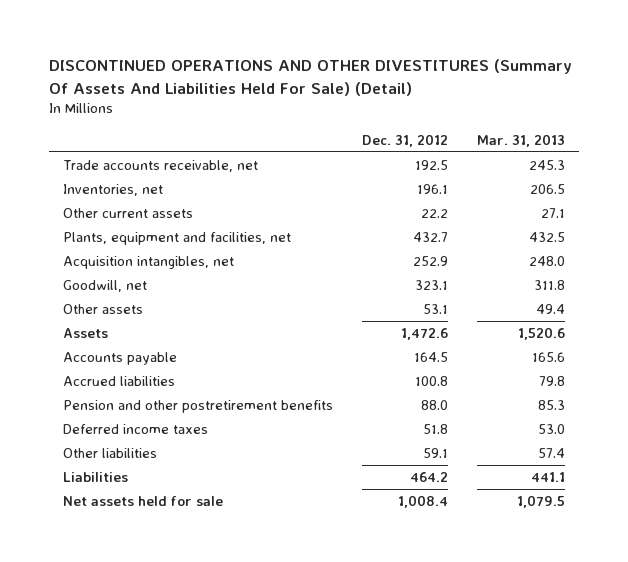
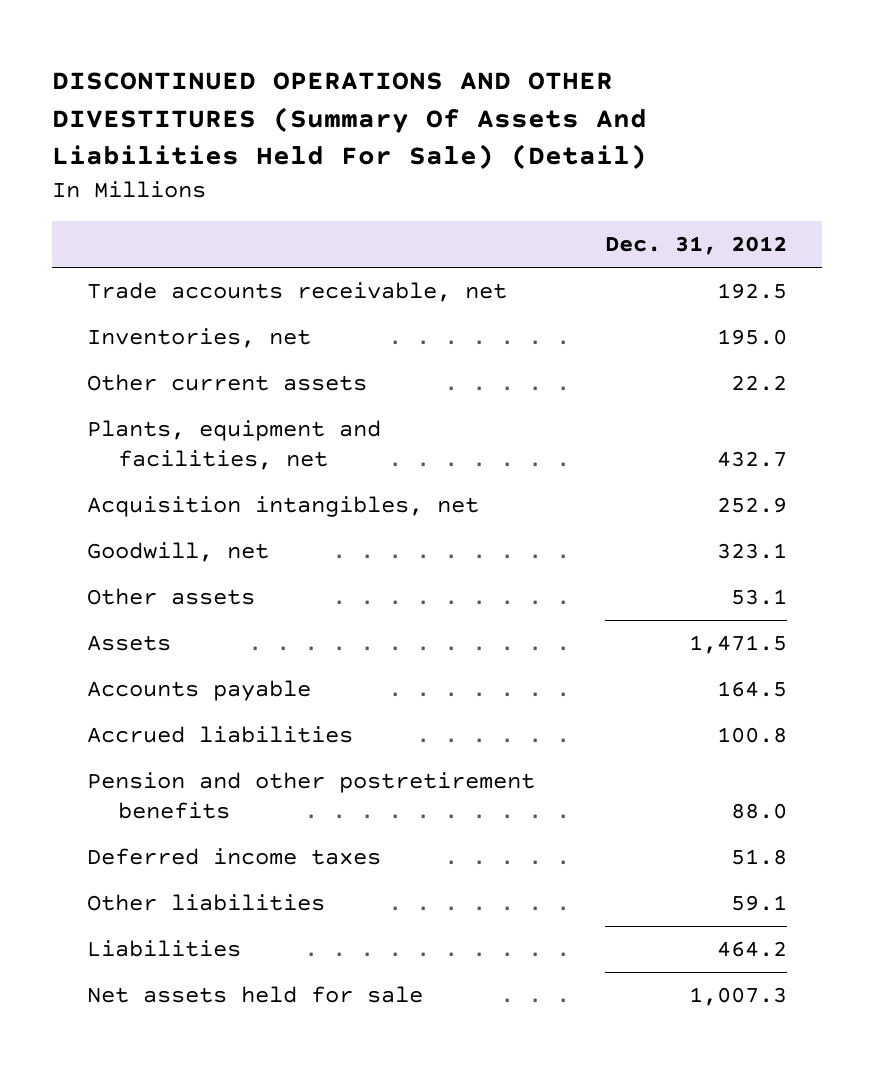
- | Dec. 31, 2012 | Mar. 31, 2013
+ | Dec. 31, 2012
- Inventories, net | 196.1 | 206.5
+ Inventories, net | 195.0
- Assets | 1,472.6 | 1,520.6
+ Assets | 1,471.5
- Net assets held for sale | 1,008.4 | 1,079.5
+ Net assets held for sale | 1,007.3

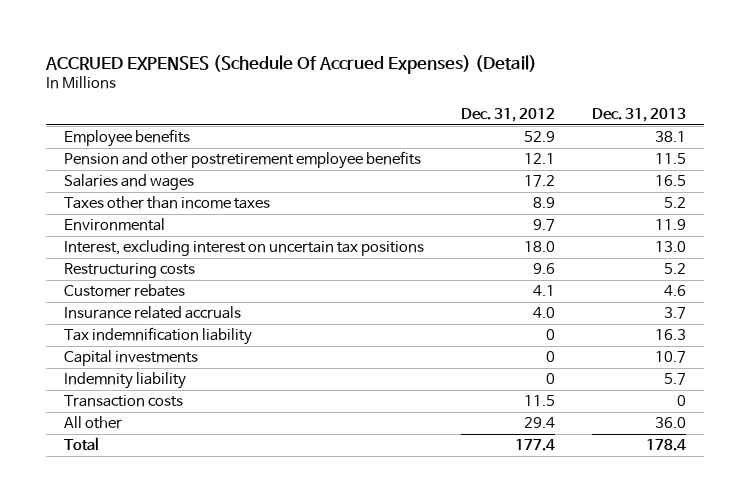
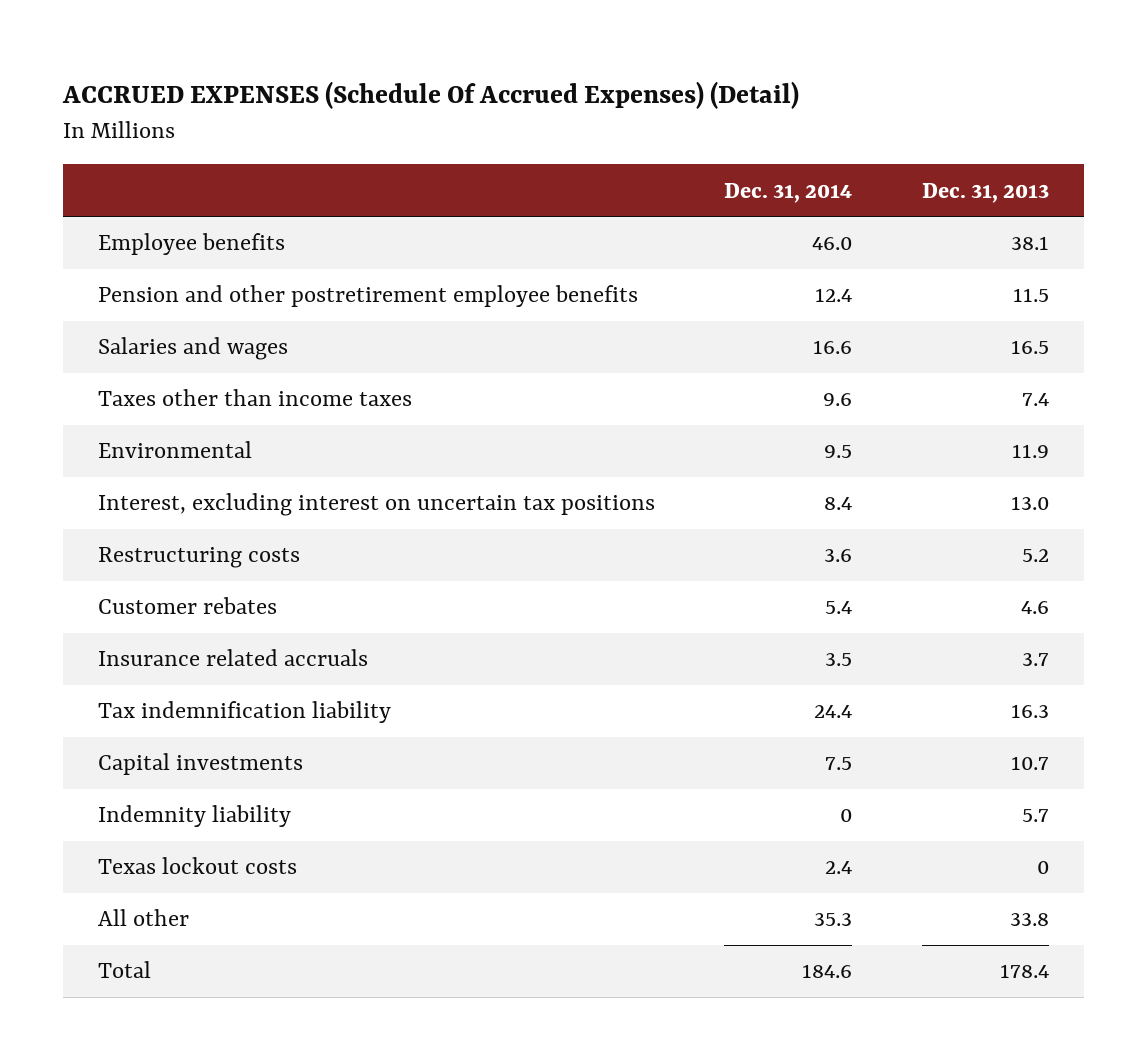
- | Dec. 31, 2012 | Dec. 31, 2013
+ | Dec. 31, 2014 | Dec. 31, 2013
- Taxes other than income taxes | 8.9 | 5.2
+ Taxes other than income taxes | 9.6 | 7.4
- Transaction costs | 11.5 | 0
- All other | 29.4 | 36.0
+ Texas lockout costs | 2.4 | 0
+ All other | 35.3 | 33.8

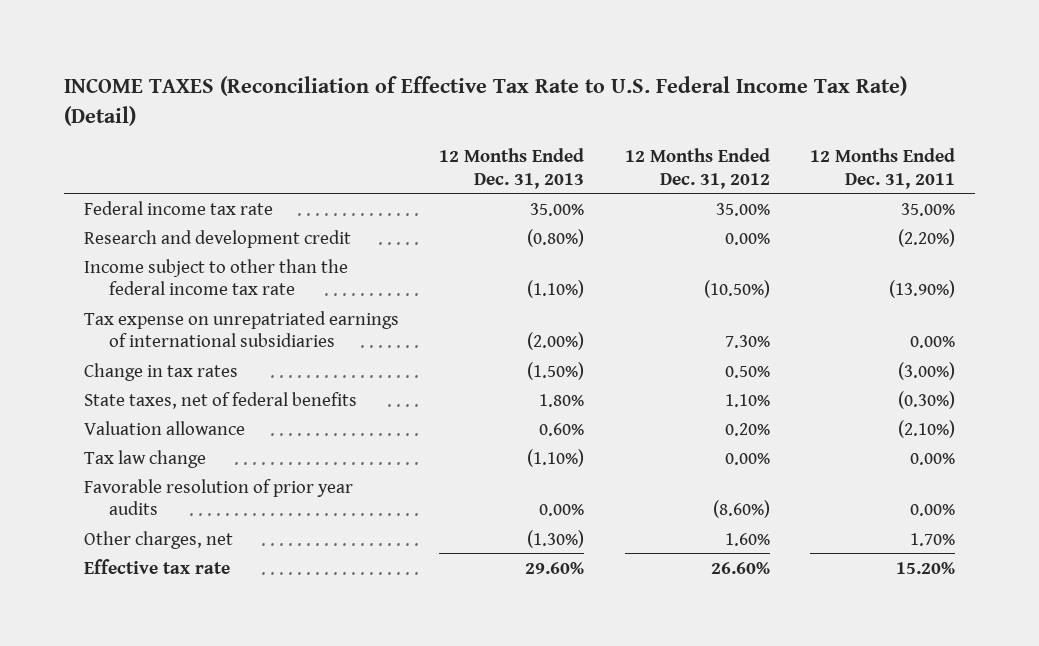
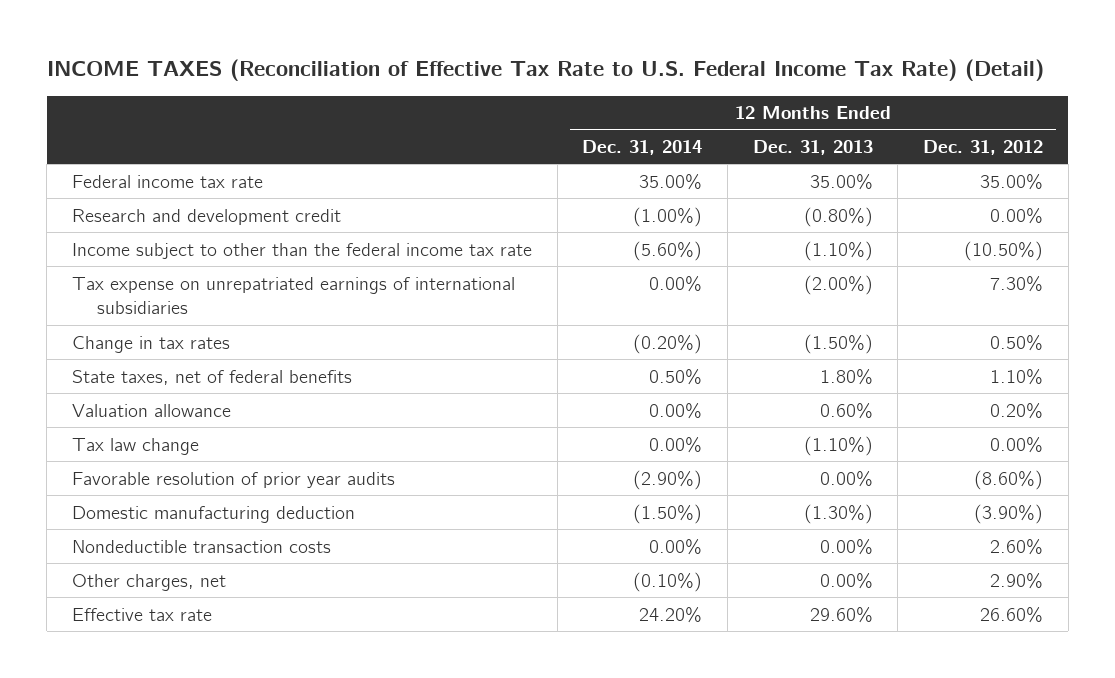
- | 12 Months Ended Dec. 31, 2013 | 12 Months Ended Dec. 31, 2012 | 12 Months Ended Dec. 31, 2011
+ | 12 Months Ended Dec. 31, 2014 | 12 Months Ended Dec. 31, 2013 | 12 Months Ended Dec. 31, 2012
- Other charges, net | (1.30%) | 1.60% | 1.70%
+ Domestic manufacturing deduction | (1.50%) | (1.30%) | (3.90%)
+ Nondeductible transaction costs | 0.00% | 0.00% | 2.60%
+ Other charges, net | (0.10%) | 0.00% | 2.90%

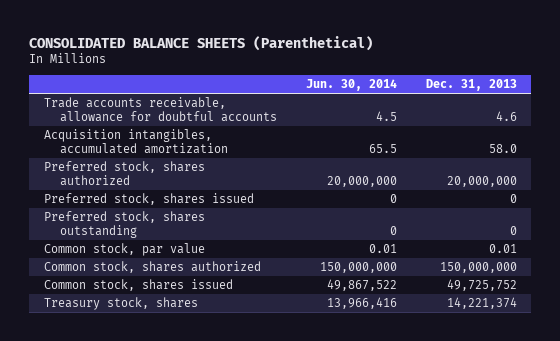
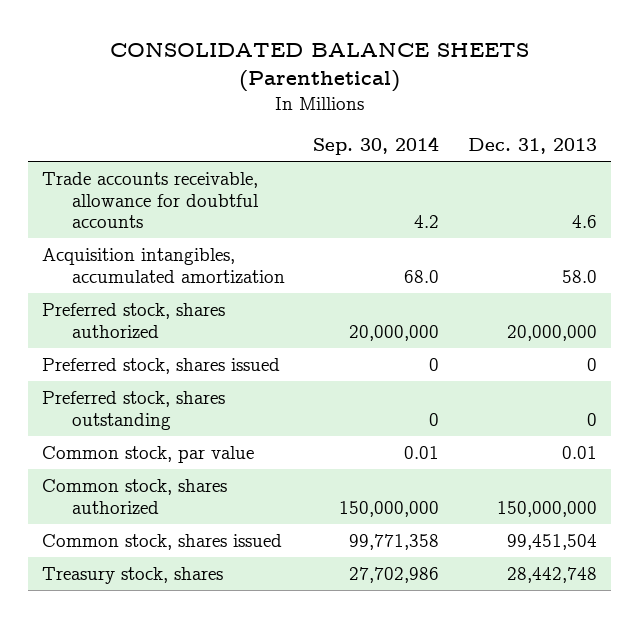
- | Jun. 30, 2014 | Dec. 31, 2013
+ | Sep. 30, 2014 | Dec. 31, 2013
- Common stock, shares issued | 49,867,522 | 49,725,752
- Treasury stock, shares | 13,966,416 | 14,221,374
+ Common stock, shares issued | 99,771,358 | 99,451,504
+ Treasury stock, shares | 27,702,986 | 28,442,748

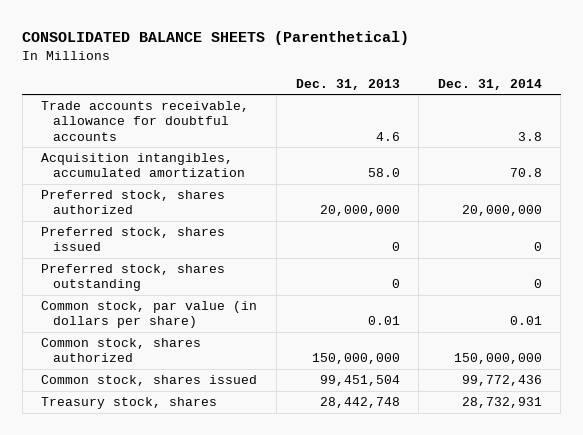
- | Sep. 30, 2014 | Dec. 31, 2013
+ | Dec. 31, 2013 | Dec. 31, 2014
- Common stock, par value | 0.01 | 0.01
+ Common stock, par value (in dollars per share) | 0.01 | 0.01

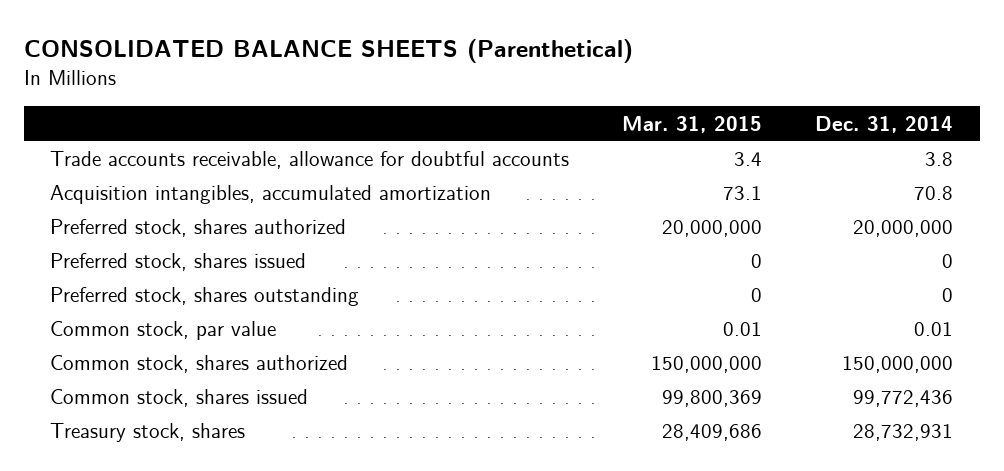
- | Dec. 31, 2013 | Dec. 31, 2014
+ | Mar. 31, 2015 | Dec. 31, 2014
- Common stock, par value (in dollars per share) | 0.01 | 0.01
+ Common stock, par value | 0.01 | 0.01

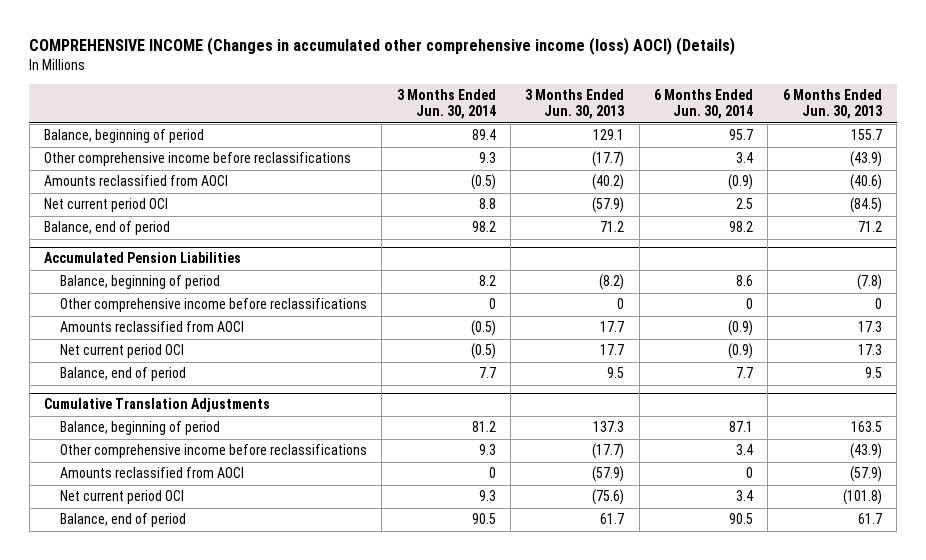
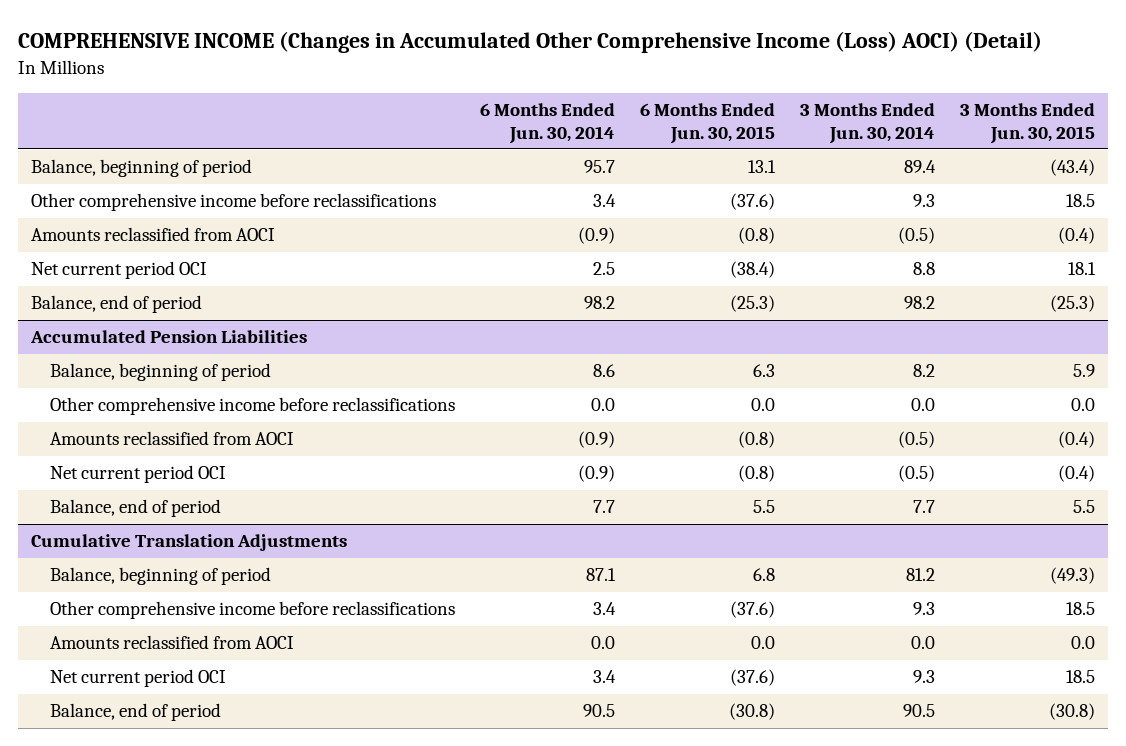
- COMPREHENSIVE INCOME (Changes in accumulated other comprehensive income (loss) AOCI) (Details)
+ COMPREHENSIVE INCOME (Changes in Accumulated Other Comprehensive Income (Loss) AOCI) (Detail)
- | 3 Months Ended Jun. 30, 2014 | 3 Months Ended Jun. 30, 2013 | 6 Months Ended Jun. 30, 2014 | 6 Months Ended Jun. 30, 2013
+ | 6 Months Ended Jun. 30, 2014 | 6 Months Ended Jun. 30, 2015 | 3 Months Ended Jun. 30, 2014 | 3 Months Ended Jun. 30, 2015
@ Accumulated Pension Liabilities
- Other comprehensive income before reclassifications | 0 | 0 | 0 | 0
+ Other comprehensive income before reclassifications | 0.0 | 0.0 | 0.0 | 0.0
@ Cumulative Translation Adjustments
- Amounts reclassified from AOCI | 0 | (57.9) | 0 | (57.9)
+ Amounts reclassified from AOCI | 0.0 | 0.0 | 0.0 | 0.0

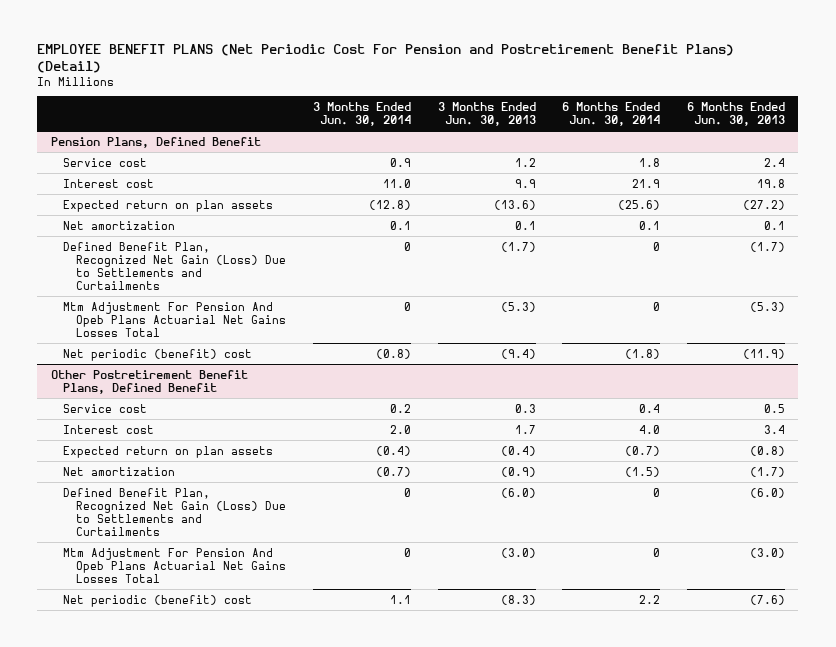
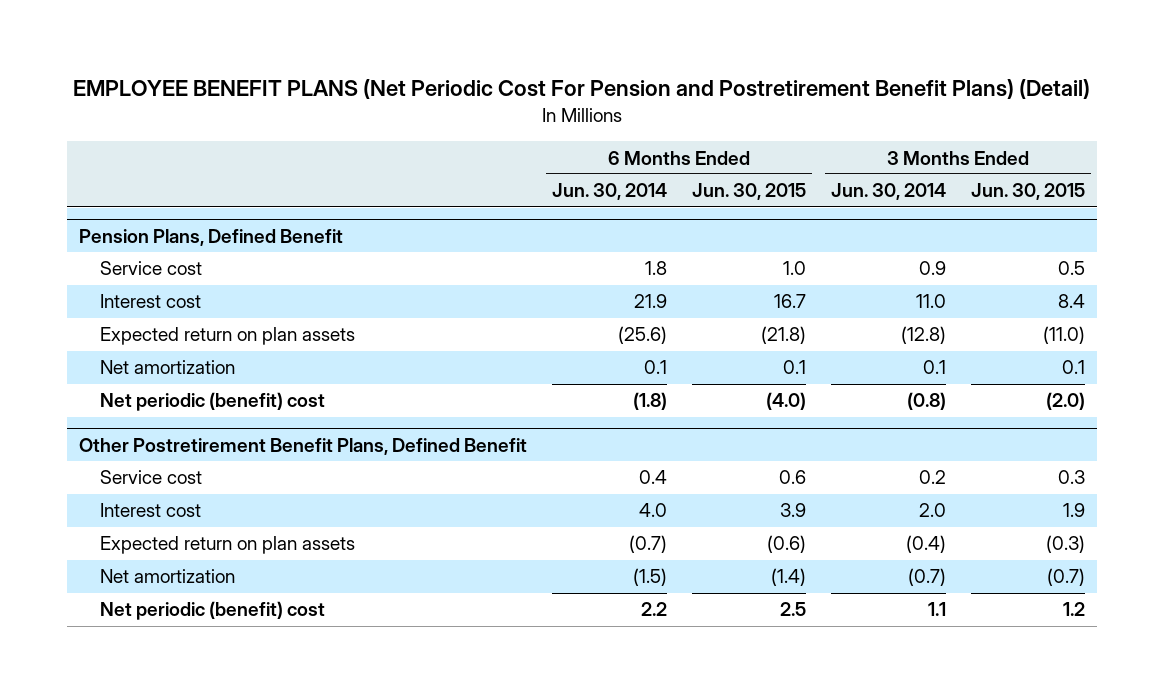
- | 3 Months Ended Jun. 30, 2014 | 3 Months Ended Jun. 30, 2013 | 6 Months Ended Jun. 30, 2014 | 6 Months Ended Jun. 30, 2013
+ | 6 Months Ended Jun. 30, 2014 | 6 Months Ended Jun. 30, 2015 | 3 Months Ended Jun. 30, 2014 | 3 Months Ended Jun. 30, 2015
@ Pension Plans, Defined Benefit
- Defined Benefit Plan, Recognized Net Gain (Loss) Due to Settlements and Curtailments | 0 | (1.7) | 0 | (1.7)
- Mtm Adjustment For Pension And Opeb Plans Actuarial Net Gains Losses Total | 0 | (5.3) | 0 | (5.3)
@ Other Postretirement Benefit Plans, Defined Benefit
- Defined Benefit Plan, Recognized Net Gain (Loss) Due to Settlements and Curtailments | 0 | (6.0) | 0 | (6.0)
- Mtm Adjustment For Pension And Opeb Plans Actuarial Net Gains Losses Total | 0 | (3.0) | 0 | (3.0)

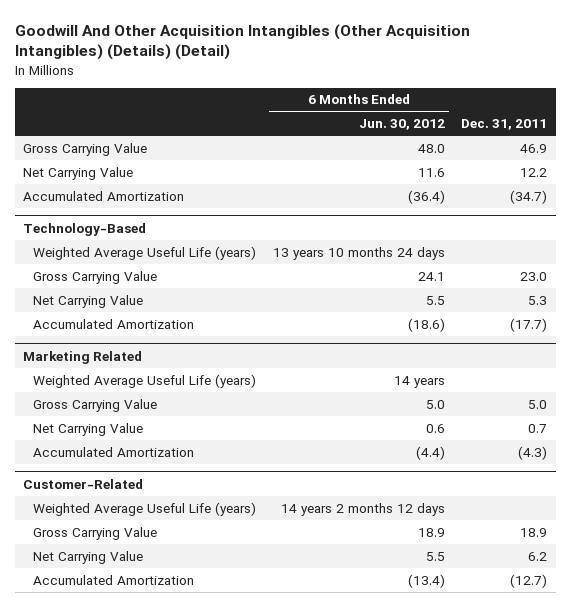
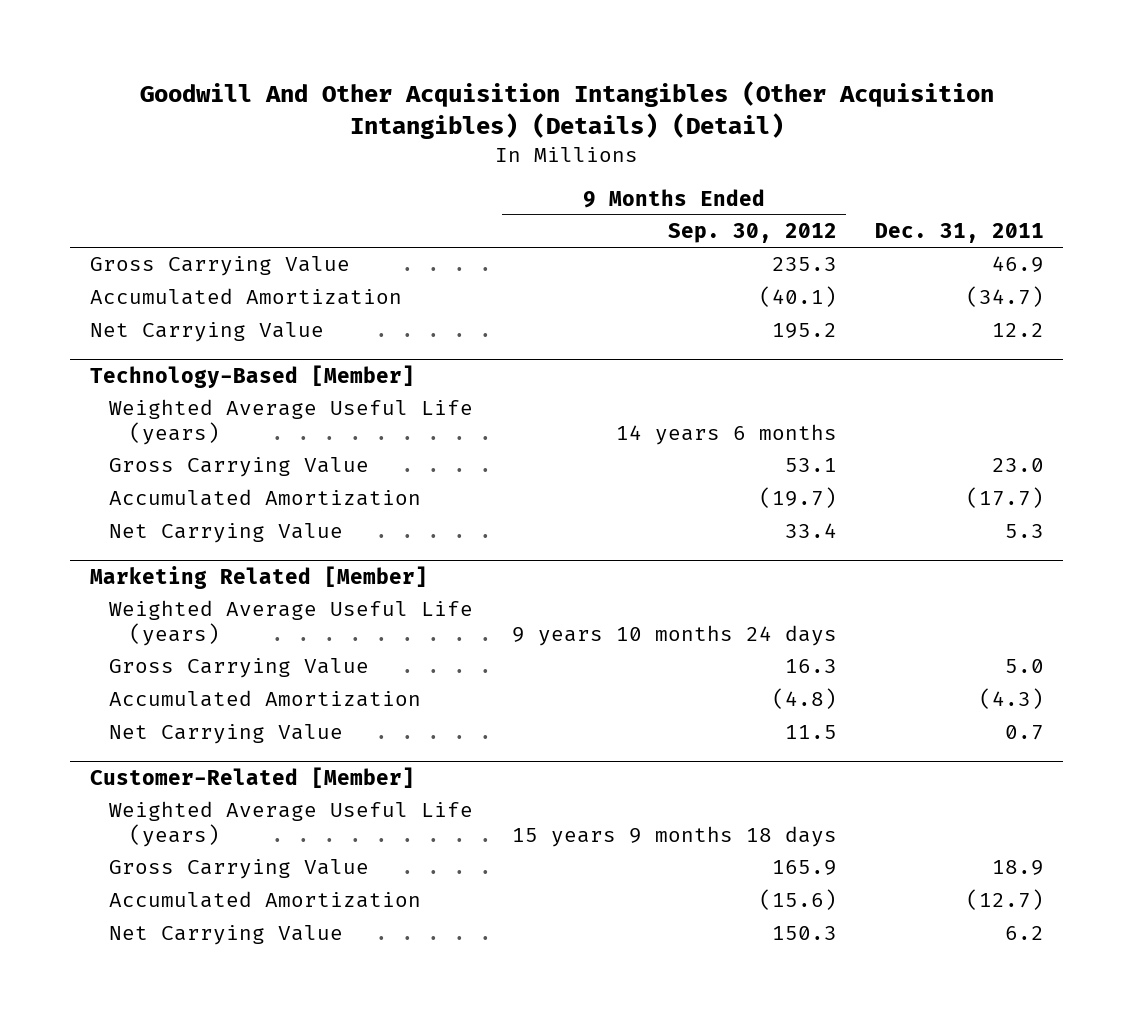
- | 6 Months Ended Jun. 30, 2012 | Dec. 31, 2011
+ | 9 Months Ended Sep. 30, 2012 | Dec. 31, 2011
- Technology-Based
moved down: Net Carrying Value | 195.2 | 12.2
+ Technology-Based [Member]
- Net Carrying Value | 5.5 | 5.3
- Marketing Related
+ Net Carrying Value | 33.4 | 5.3
+ Marketing Related [Member]
- Net Carrying Value | 0.6 | 0.7
- Customer-Related
+ Net Carrying Value | 11.5 | 0.7
+ Customer-Related [Member]
- Net Carrying Value | 5.5 | 6.2
+ Net Carrying Value | 150.3 | 6.2

